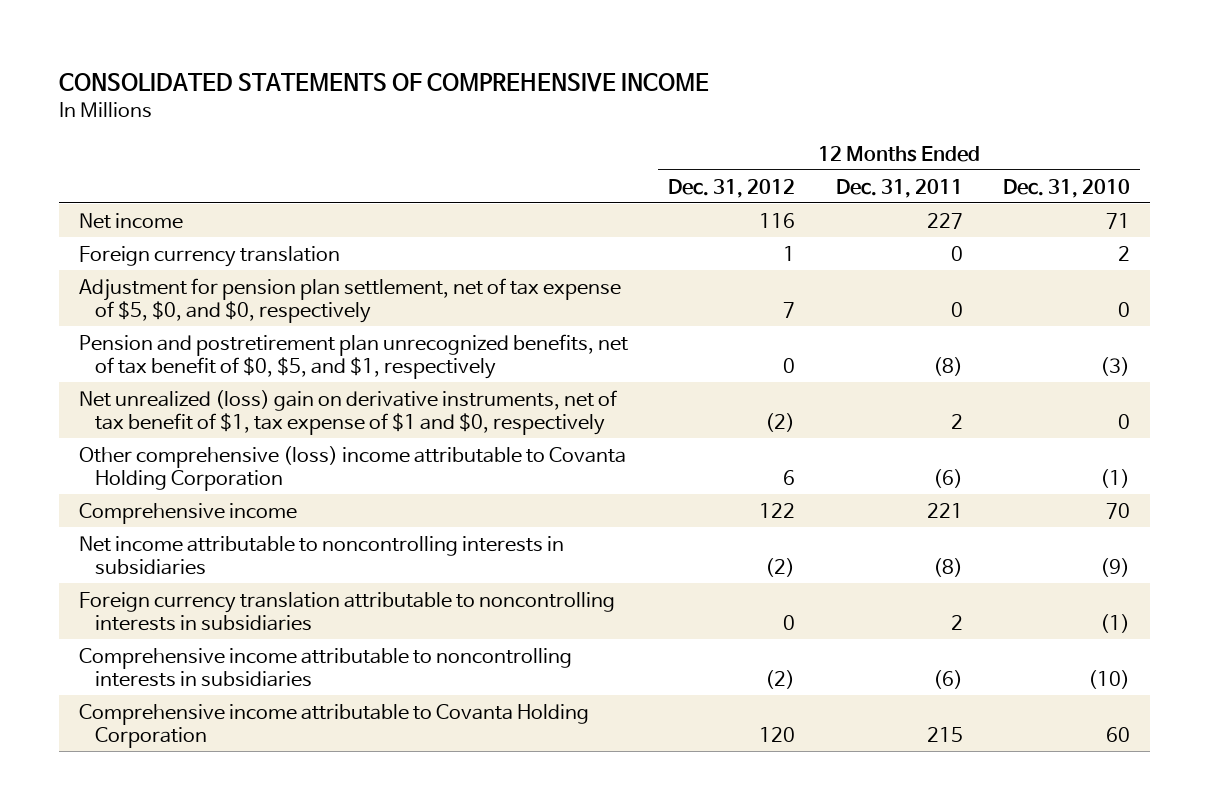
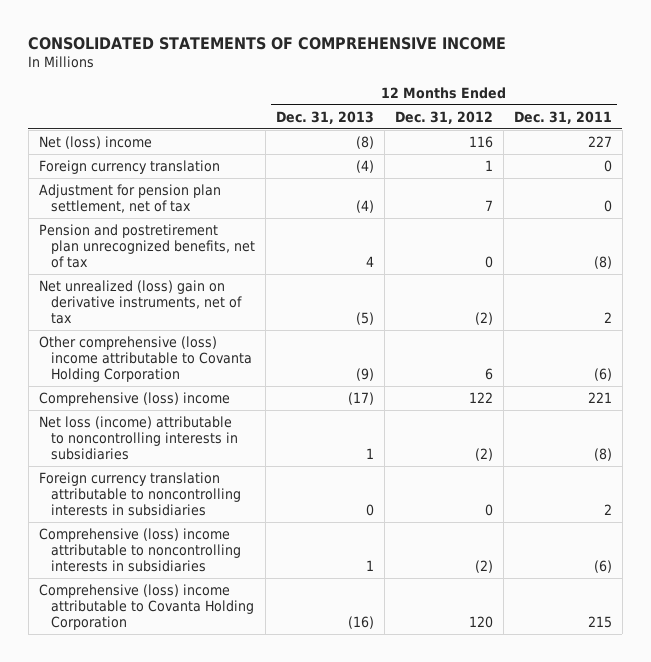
- | 12 Months Ended Dec. 31, 2012 | 12 Months Ended Dec. 31, 2011 | 12 Months Ended Dec. 31, 2010
+ | 12 Months Ended Dec. 31, 2013 | 12 Months Ended Dec. 31, 2012 | 12 Months Ended Dec. 31, 2011
- Net income | 116 | 227 | 71
+ Net (loss) income | (8) | 116 | 227
- Adjustment for pension plan settlement, net of tax expense of $5, $0, and $0, respectively | 7 | 0 | 0
- Pension and postretirement plan unrecognized benefits, net of tax benefit of $0, $5, and $1, respectively | 0 | (8) | (3)
- Net unrealized (loss) gain on derivative instruments, net of tax benefit of $1, tax expense of $1 and $0, respectively | (2) | 2 | 0
+ Adjustment for pension plan settlement, net of tax | (4) | 7 | 0
+ Pension and postretirement plan unrecognized benefits, net of tax | 4 | 0 | (8)
+ Net unrealized (loss) gain on derivative instruments, net of tax | (5) | (2) | 2
- Comprehensive income | 122 | 221 | 70
- Net income attributable to noncontrolling interests in subsidiaries | (2) | (8) | (9)
+ Comprehensive (loss) income | (17) | 122 | 221
+ Net loss (income) attributable to noncontrolling interests in subsidiaries | 1 | (2) | (8)
- Comprehensive income attributable to noncontrolling interests in subsidiaries | (2) | (6) | (10)
- Comprehensive income attributable to Covanta Holding Corporation | 120 | 215 | 60
+ Comprehensive (loss) income attributable to noncontrolling interests in subsidiaries | 1 | (2) | (6)
+ Comprehensive (loss) income attributable to Covanta Holding Corporation | (16) | 120 | 215

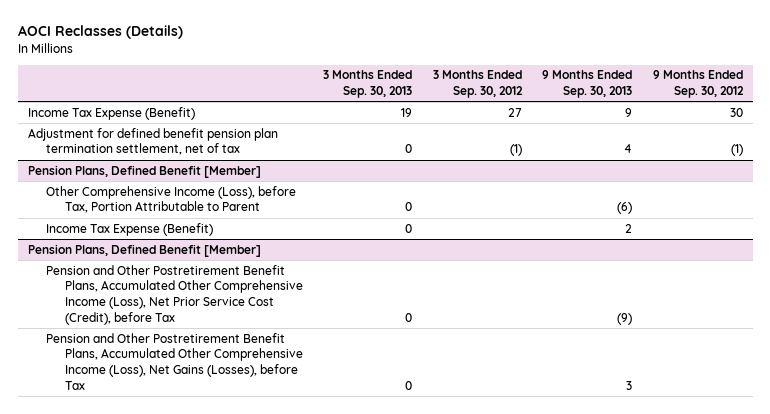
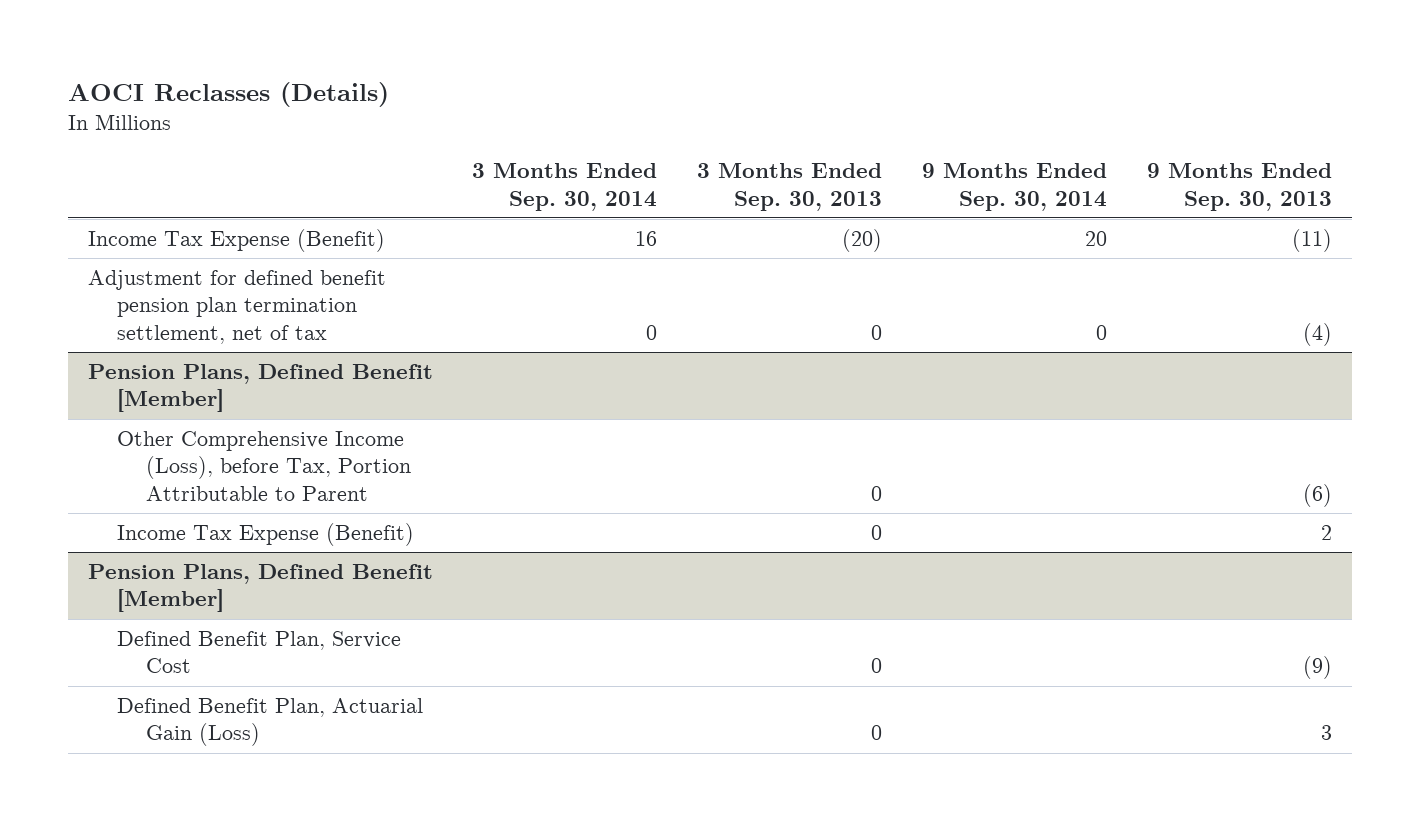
- | 3 Months Ended Sep. 30, 2013 | 3 Months Ended Sep. 30, 2012 | 9 Months Ended Sep. 30, 2013 | 9 Months Ended Sep. 30, 2012
+ | 3 Months Ended Sep. 30, 2014 | 3 Months Ended Sep. 30, 2013 | 9 Months Ended Sep. 30, 2014 | 9 Months Ended Sep. 30, 2013
- Income Tax Expense (Benefit) | 19 | 27 | 9 | 30
- Adjustment for defined benefit pension plan termination settlement, net of tax | 0 | (1) | 4 | (1)
+ Income Tax Expense (Benefit) | 16 | (20) | 20 | (11)
+ Adjustment for defined benefit pension plan termination settlement, net of tax | 0 | 0 | 0 | (4)
@ Pension Plans, Defined Benefit [Member]
- Pension and Other Postretirement Benefit Plans, Accumulated Other Comprehensive Income (Loss), Net Prior Service Cost (Credit), before Tax | 0 | | (9) |
- Pension and Other Postretirement Benefit Plans, Accumulated Other Comprehensive Income (Loss), Net Gains (Losses), before Tax | 0 | | 3 |
+ Defined Benefit Plan, Service Cost | | 0 | | (9)
+ Defined Benefit Plan, Actuarial Gain (Loss) | | 0 | | 3

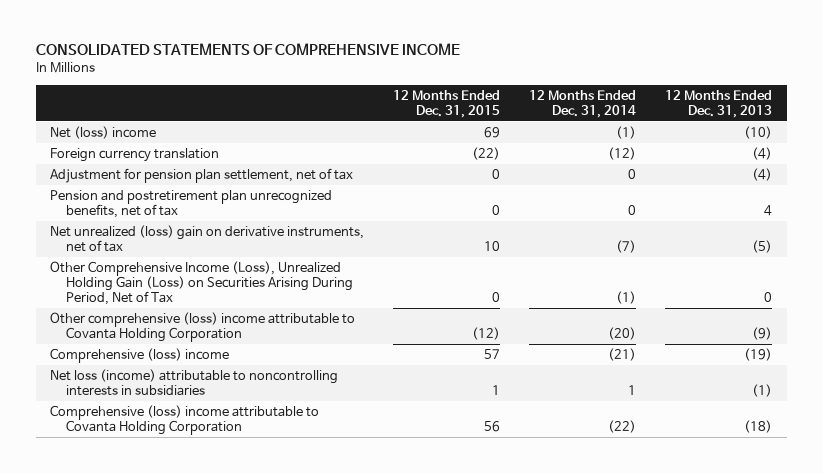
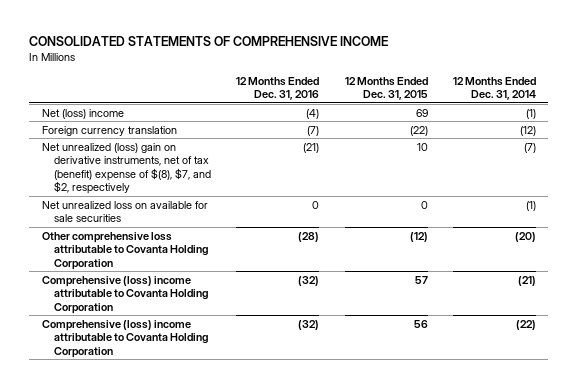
- | 12 Months Ended Dec. 31, 2015 | 12 Months Ended Dec. 31, 2014 | 12 Months Ended Dec. 31, 2013
+ | 12 Months Ended Dec. 31, 2016 | 12 Months Ended Dec. 31, 2015 | 12 Months Ended Dec. 31, 2014
- Adjustment for pension plan settlement, net of tax | 0 | 0 | (4)
- Pension and postretirement plan unrecognized benefits, net of tax | 0 | 0 | 4
- Net unrealized (loss) gain on derivative instruments, net of tax | 10 | (7) | (5)
- Other Comprehensive Income (Loss), Unrealized Holding Gain (Loss) on Securities Arising During Period, Net of Tax | 0 | (1) | 0
- Other comprehensive (loss) income attributable to Covanta Holding Corporation | (12) | (20) | (9)
- Comprehensive (loss) income | 57 | (21) | (19)
- Net loss (income) attributable to noncontrolling interests in subsidiaries | 1 | 1 | (1)
+ Net unrealized (loss) gain on derivative instruments, net of tax (benefit) expense of $(8), $7, and $2, respectively | (21) | 10 | (7)
+ Net unrealized loss on available for sale securities | 0 | 0 | (1)
+ Other comprehensive loss attributable to Covanta Holding Corporation | (28) | (12) | (20)
+ Comprehensive (loss) income attributable to Covanta Holding Corporation | (32) | 57 | (21)

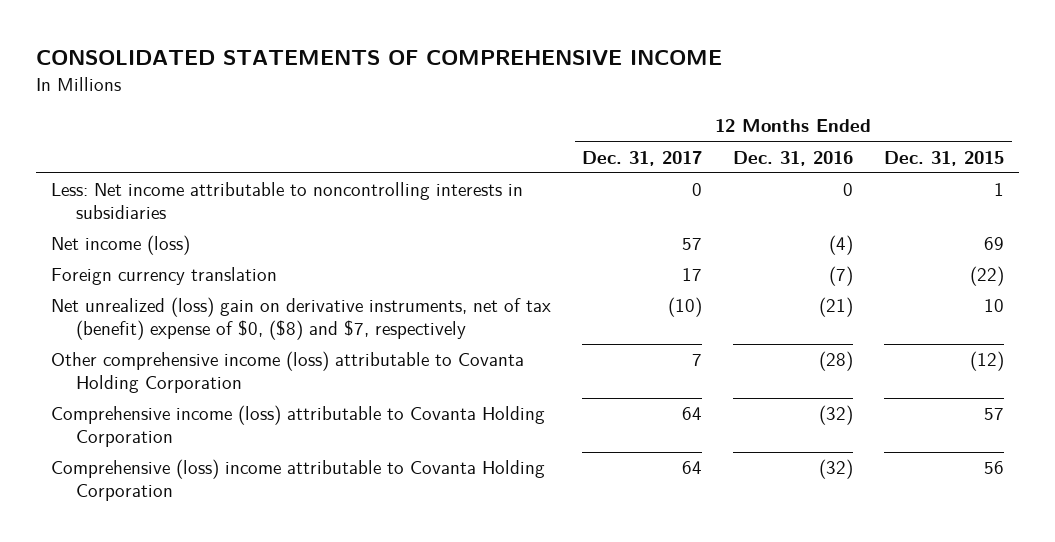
- | 12 Months Ended Dec. 31, 2016 | 12 Months Ended Dec. 31, 2015 | 12 Months Ended Dec. 31, 2014
+ | 12 Months Ended Dec. 31, 2017 | 12 Months Ended Dec. 31, 2016 | 12 Months Ended Dec. 31, 2015
- Net (loss) income | (4) | 69 | (1)
+ Less: Net income attributable to noncontrolling interests in subsidiaries | 0 | 0 | 1
+ Net income (loss) | 57 | (4) | 69
- Net unrealized (loss) gain on derivative instruments, net of tax (benefit) expense of $(8), $7, and $2, respectively | (21) | 10 | (7)
- Net unrealized loss on available for sale securities | 0 | 0 | (1)
- Other comprehensive loss attributable to Covanta Holding Corporation | (28) | (12) | (20)
- Comprehensive (loss) income attributable to Covanta Holding Corporation | (32) | 57 | (21)
+ Net unrealized (loss) gain on derivative instruments, net of tax (benefit) expense of $0, ($8) and $7, respectively | (10) | (21) | 10
+ Other comprehensive income (loss) attributable to Covanta Holding Corporation | 7 | (28) | (12)
+ Comprehensive income (loss) attributable to Covanta Holding Corporation | 64 | (32) | 57

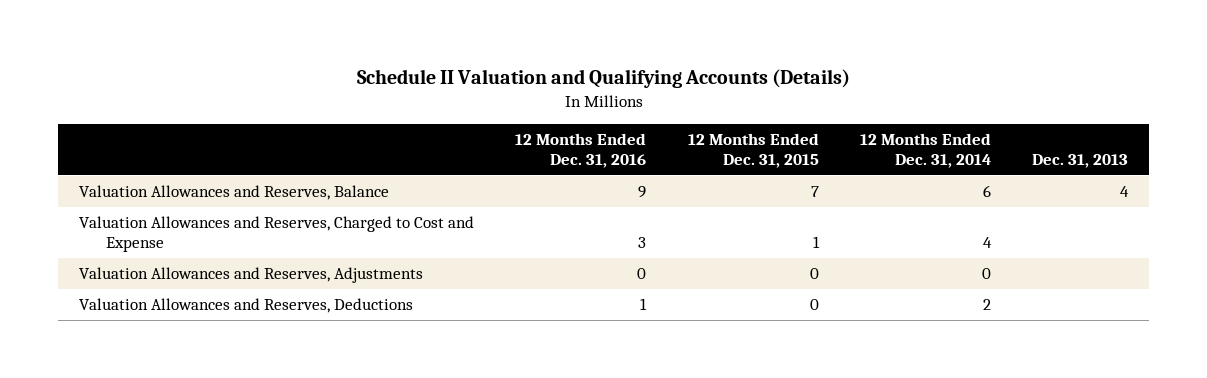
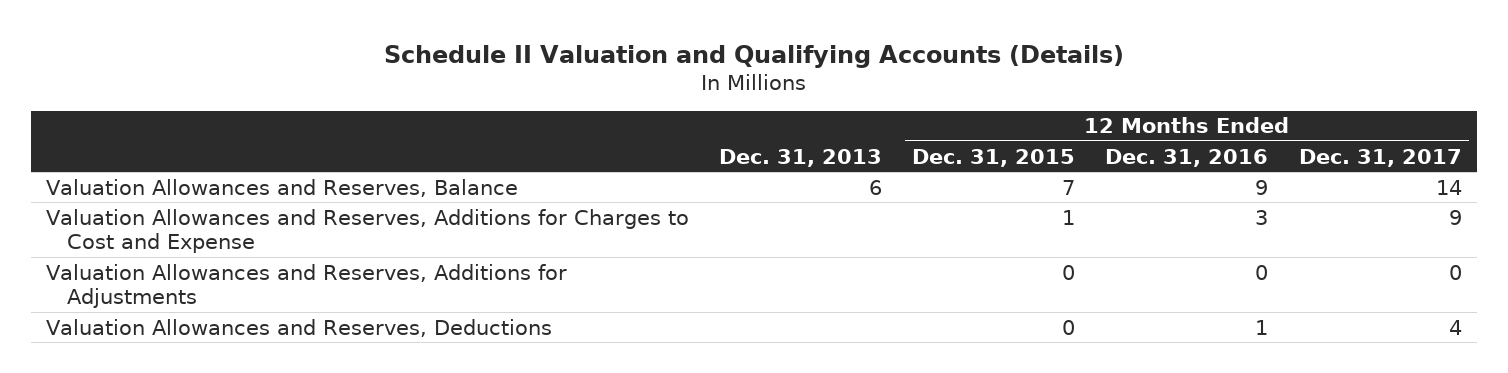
- | 12 Months Ended Dec. 31, 2016 | 12 Months Ended Dec. 31, 2015 | 12 Months Ended Dec. 31, 2014 | Dec. 31, 2013
+ | Dec. 31, 2013 | 12 Months Ended Dec. 31, 2015 | 12 Months Ended Dec. 31, 2016 | 12 Months Ended Dec. 31, 2017
- Valuation Allowances and Reserves, Balance | 9 | 7 | 6 | 4
- Valuation Allowances and Reserves, Charged to Cost and Expense | 3 | 1 | 4 |
- Valuation Allowances and Reserves, Adjustments | 0 | 0 | 0 |
+ Valuation Allowances and Reserves, Balance | 6 | 7 | 9 | 14
+ Valuation Allowances and Reserves, Additions for Charges to Cost and Expense | | 1 | 3 | 9
+ Valuation Allowances and Reserves, Additions for Adjustments | | 0 | 0 | 0

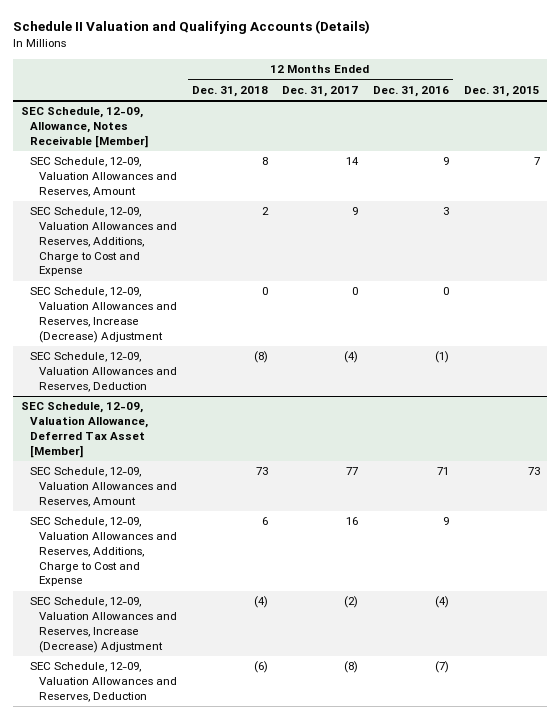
- | Dec. 31, 2013 | 12 Months Ended Dec. 31, 2015 | 12 Months Ended Dec. 31, 2016 | 12 Months Ended Dec. 31, 2017
+ | 12 Months Ended Dec. 31, 2018 | 12 Months Ended Dec. 31, 2017 | 12 Months Ended Dec. 31, 2016 | Dec. 31, 2015
- Valuation Allowances and Reserves, Balance | 6 | 7 | 9 | 14
- Valuation Allowances and Reserves, Additions for Charges to Cost and Expense | | 1 | 3 | 9
- Valuation Allowances and Reserves, Additions for Adjustments | | 0 | 0 | 0
- Valuation Allowances and Reserves, Deductions | | 0 | 1 | 4
+ SEC Schedule, 12-09, Allowance, Notes Receivable [Member]
+ SEC Schedule, 12-09, Valuation Allowances and Reserves, Amount | 8 | 14 | 9 | 7
+ SEC Schedule, 12-09, Valuation Allowances and Reserves, Additions, Charge to Cost and Expense | 2 | 9 | 3 |
+ SEC Schedule, 12-09, Valuation Allowances and Reserves, Increase (Decrease) Adjustment | 0 | 0 | 0 |
+ SEC Schedule, 12-09, Valuation Allowances and Reserves, Deduction | (8) | (4) | (1) |
+ SEC Schedule, 12-09, Valuation Allowance, Deferred Tax Asset [Member]
+ SEC Schedule, 12-09, Valuation Allowances and Reserves, Amount | 73 | 77 | 71 | 73
+ SEC Schedule, 12-09, Valuation Allowances and Reserves, Additions, Charge to Cost and Expense | 6 | 16 | 9 |
+ SEC Schedule, 12-09, Valuation Allowances and Reserves, Increase (Decrease) Adjustment | (4) | (2) | (4) |
+ SEC Schedule, 12-09, Valuation Allowances and Reserves, Deduction | (6) | (8) | (7) |

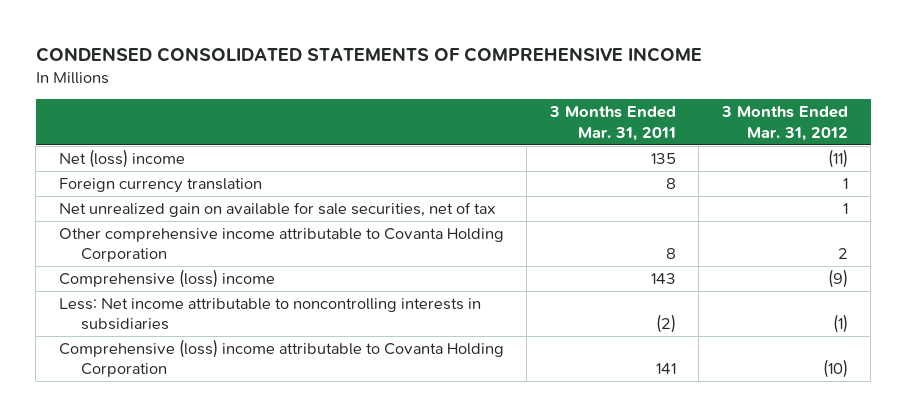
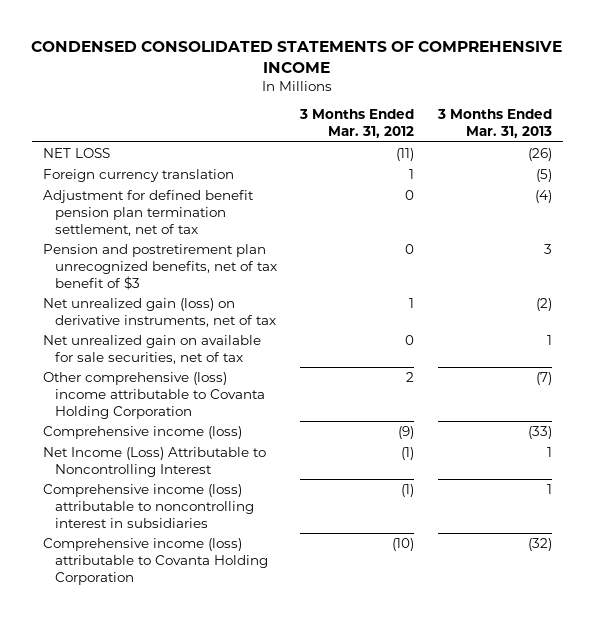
- | 3 Months Ended Mar. 31, 2011 | 3 Months Ended Mar. 31, 2012
+ | 3 Months Ended Mar. 31, 2012 | 3 Months Ended Mar. 31, 2013
- Net (loss) income | 135 | (11)
+ NET LOSS | (11) | (26)
- Net unrealized gain on available for sale securities, net of tax | | 1
- Other comprehensive income attributable to Covanta Holding Corporation | 8 | 2
- Comprehensive (loss) income | 143 | (9)
- Less: Net income attributable to noncontrolling interests in subsidiaries | (2) | (1)
- Comprehensive (loss) income attributable to Covanta Holding Corporation | 141 | (10)
+ Adjustment for defined benefit pension plan termination settlement, net of tax | 0 | (4)
+ Pension and postretirement plan unrecognized benefits, net of tax benefit of $3 | 0 | 3
+ Net unrealized gain (loss) on derivative instruments, net of tax | 1 | (2)
+ Net unrealized gain on available for sale securities, net of tax | 0 | 1
+ Other comprehensive (loss) income attributable to Covanta Holding Corporation | 2 | (7)
+ Comprehensive income (loss) | (9) | (33)
+ Net Income (Loss) Attributable to Noncontrolling Interest | (1) | 1
+ Comprehensive income (loss) attributable to noncontrolling interest in subsidiaries | (1) | 1
+ Comprehensive income (loss) attributable to Covanta Holding Corporation | (10) | (32)

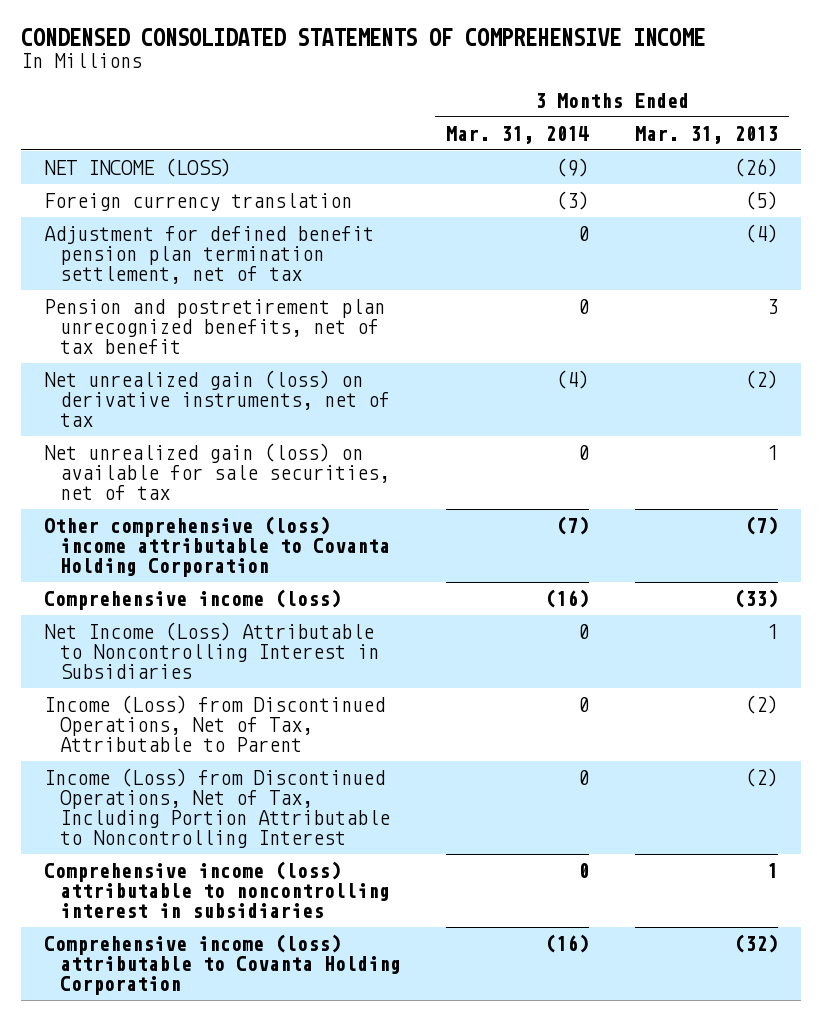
- | 3 Months Ended Mar. 31, 2012 | 3 Months Ended Mar. 31, 2013
+ | 3 Months Ended Mar. 31, 2014 | 3 Months Ended Mar. 31, 2013
- NET LOSS | (11) | (26)
+ NET INCOME (LOSS) | (9) | (26)
- Pension and postretirement plan unrecognized benefits, net of tax benefit of $3 | 0 | 3
+ Pension and postretirement plan unrecognized benefits, net of tax benefit | 0 | 3
- Net unrealized gain on available for sale securities, net of tax | 0 | 1
+ Net unrealized gain (loss) on available for sale securities, net of tax | 0 | 1
- Net Income (Loss) Attributable to Noncontrolling Interest | (1) | 1
+ Net Income (Loss) Attributable to Noncontrolling Interest in Subsidiaries | 0 | 1
+ Income (Loss) from Discontinued Operations, Net of Tax, Attributable to Parent | 0 | (2)
+ Income (Loss) from Discontinued Operations, Net of Tax, Including Portion Attributable to Noncontrolling Interest | 0 | (2)

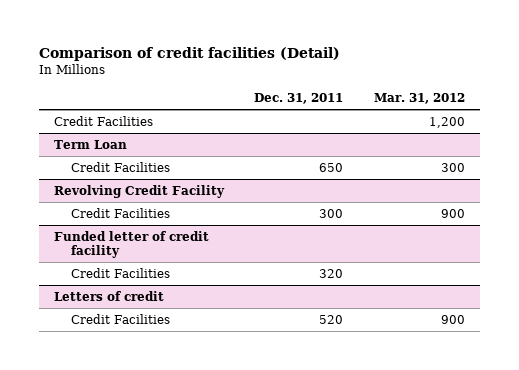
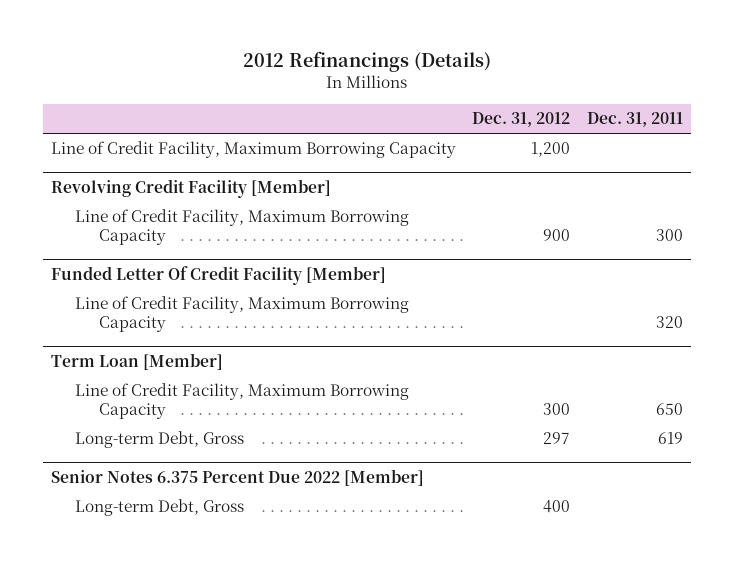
- Comparison of credit facilities (Detail)
+ 2012 Refinancings (Details)
- | Dec. 31, 2011 | Mar. 31, 2012
+ | Dec. 31, 2012 | Dec. 31, 2011
- Credit Facilities | | 1,200
- Term Loan
- Credit Facilities | 650 | 300
- Revolving Credit Facility
- Credit Facilities | 300 | 900
- Funded letter of credit facility
- Credit Facilities | 320 |
- Letters of credit
- Credit Facilities | 520 | 900
+ Line of Credit Facility, Maximum Borrowing Capacity | 1,200 |
+ Revolving Credit Facility [Member]
+ Line of Credit Facility, Maximum Borrowing Capacity | 900 | 300
+ Funded Letter Of Credit Facility [Member]
+ Line of Credit Facility, Maximum Borrowing Capacity | | 320
+ Term Loan [Member]
+ Line of Credit Facility, Maximum Borrowing Capacity | 300 | 650
+ Long-term Debt, Gross | 297 | 619
+ Senior Notes 6.375 Percent Due 2022 [Member]
+ Long-term Debt, Gross | 400 |

